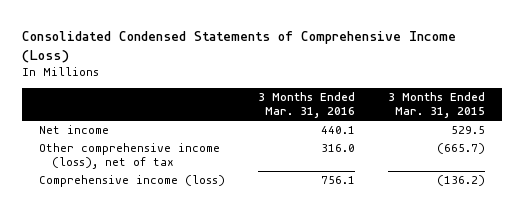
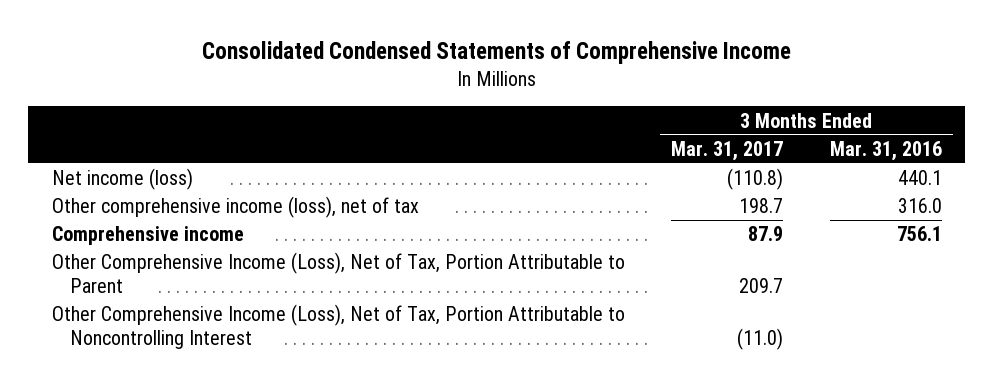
- Consolidated Condensed Statements of Comprehensive Income (Loss)
+ Consolidated Condensed Statements of Comprehensive Income
- | 3 Months Ended Mar. 31, 2016 | 3 Months Ended Mar. 31, 2015
+ | 3 Months Ended Mar. 31, 2017 | 3 Months Ended Mar. 31, 2016
- Net income | 440.1 | 529.5
+ Net income (loss) | (110.8) | 440.1
- Comprehensive income (loss) | 756.1 | (136.2)
+ Comprehensive income | 87.9 | 756.1
+ Other Comprehensive Income (Loss), Net of Tax, Portion Attributable to Parent | 209.7 |
+ Other Comprehensive Income (Loss), Net of Tax, Portion Attributable to Noncontrolling Interest | (11.0) |

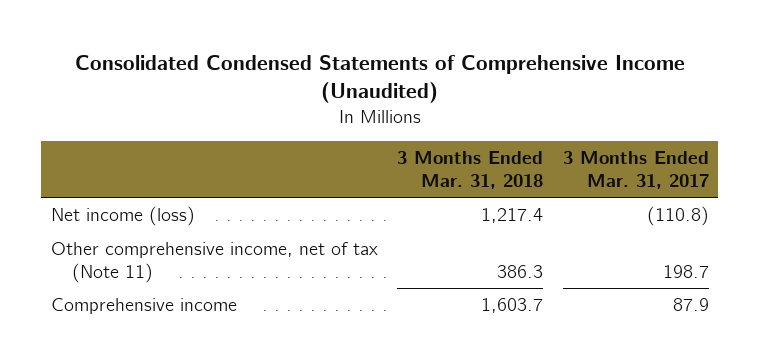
- Consolidated Condensed Statements of Comprehensive Income
+ Consolidated Condensed Statements of Comprehensive Income (Unaudited)
- | 3 Months Ended Mar. 31, 2017 | 3 Months Ended Mar. 31, 2016
+ | 3 Months Ended Mar. 31, 2018 | 3 Months Ended Mar. 31, 2017
- Other comprehensive income (loss), net of tax | 198.7 | 316.0
+ Other comprehensive income, net of tax (Note 11) | 386.3 | 198.7
- Other Comprehensive Income (Loss), Net of Tax, Portion Attributable to Parent | 209.7 |
- Other Comprehensive Income (Loss), Net of Tax, Portion Attributable to Noncontrolling Interest | (11.0) |

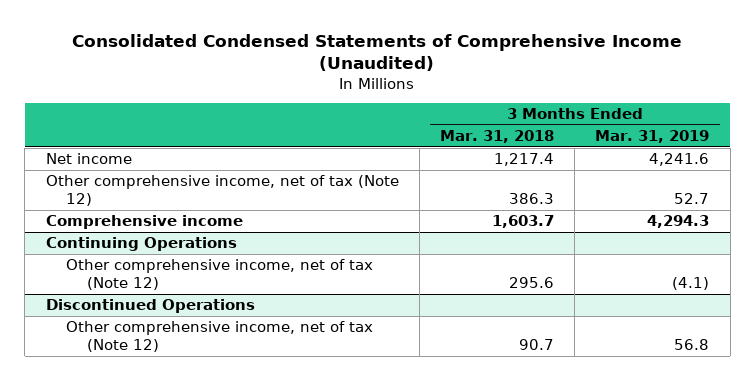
- | 3 Months Ended Mar. 31, 2018 | 3 Months Ended Mar. 31, 2017
+ | 3 Months Ended Mar. 31, 2018 | 3 Months Ended Mar. 31, 2019
- Net income (loss) | 1,217.4 | (110.8)
- Other comprehensive income, net of tax (Note 11) | 386.3 | 198.7
+ Net income | 1,217.4 | 4,241.6
+ Other comprehensive income, net of tax (Note 12) | 386.3 | 52.7
+ Continuing Operations
+ Other comprehensive income, net of tax (Note 12) | 295.6 | (4.1)
+ Discontinued Operations
+ Other comprehensive income, net of tax (Note 12) | 90.7 | 56.8

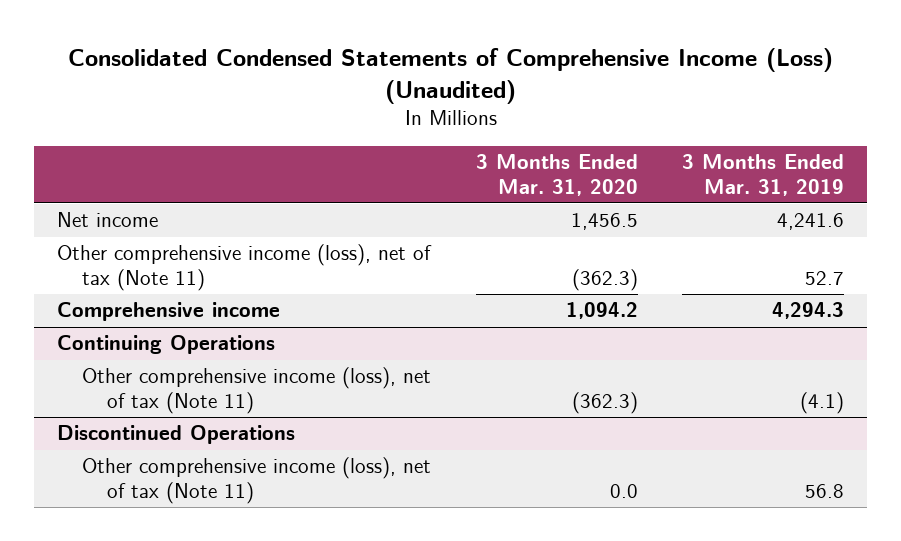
- Consolidated Condensed Statements of Comprehensive Income (Unaudited)
+ Consolidated Condensed Statements of Comprehensive Income (Loss) (Unaudited)
- | 3 Months Ended Mar. 31, 2018 | 3 Months Ended Mar. 31, 2019
+ | 3 Months Ended Mar. 31, 2020 | 3 Months Ended Mar. 31, 2019
- Other comprehensive income, net of tax (Note 12) | 386.3 | 52.7
+ Other comprehensive income (loss), net of tax (Note 11) | (362.3) | 52.7
@ Continuing Operations
- Other comprehensive income, net of tax (Note 12) | 295.6 | (4.1)
+ Other comprehensive income (loss), net of tax (Note 11) | (362.3) | (4.1)
@ Discontinued Operations
- Other comprehensive income, net of tax (Note 12) | 90.7 | 56.8
+ Other comprehensive income (loss), net of tax (Note 11) | 0.0 | 56.8

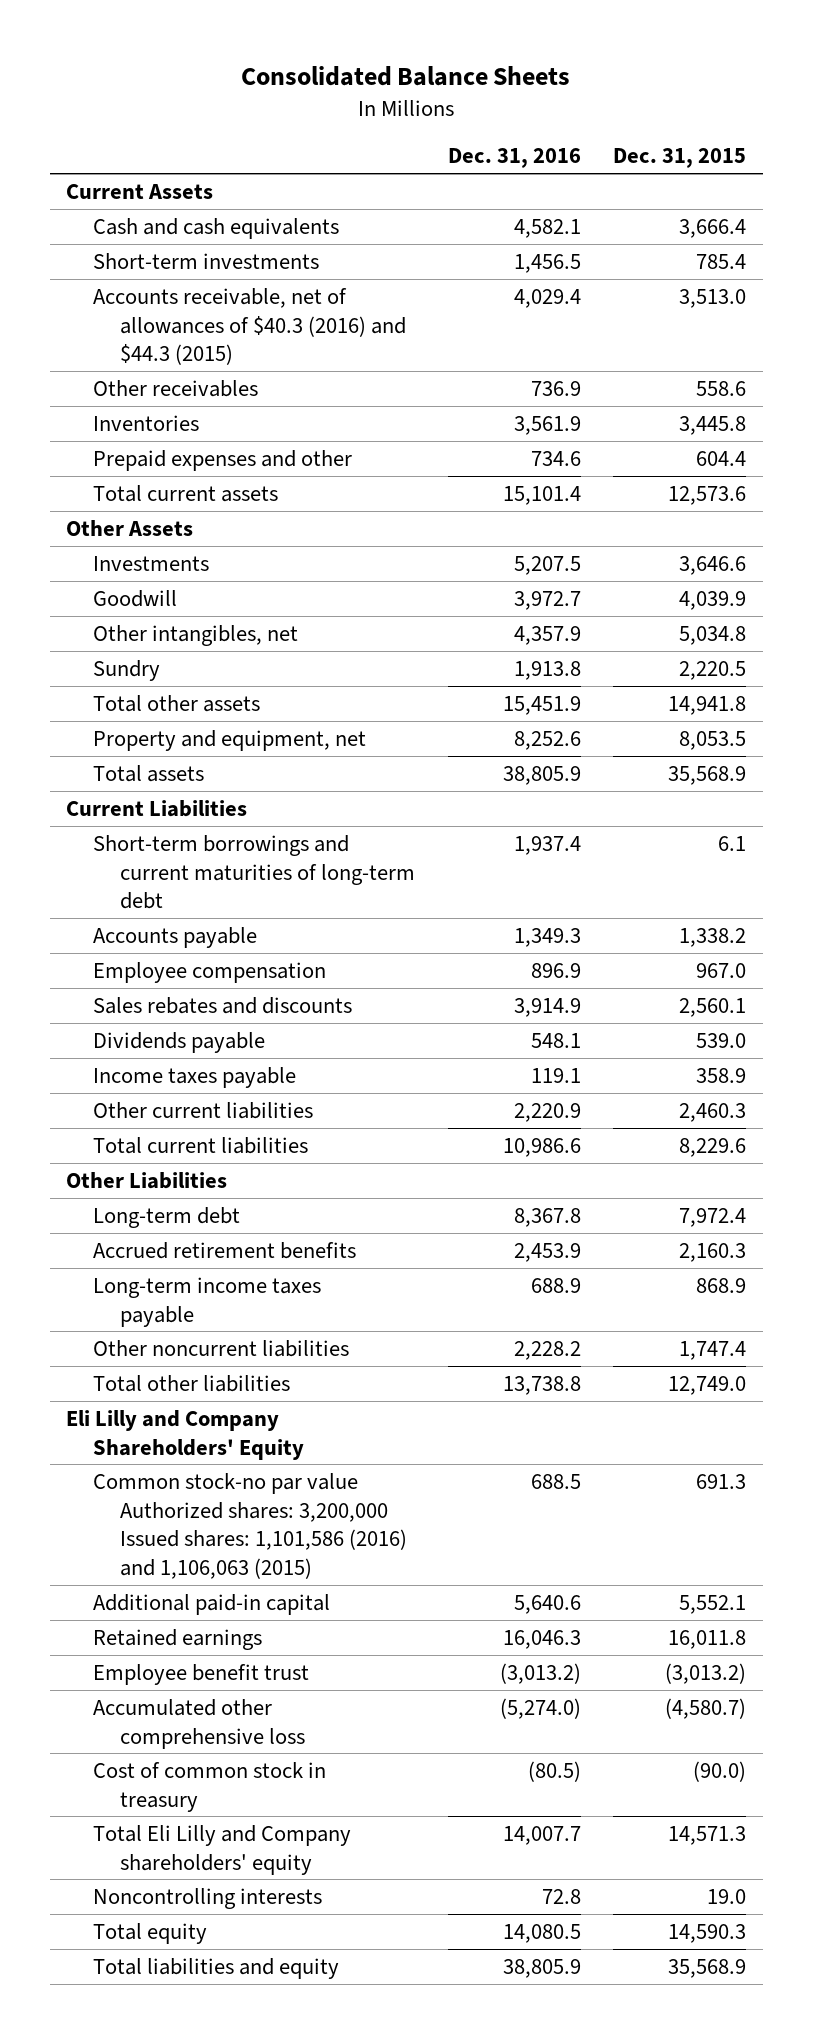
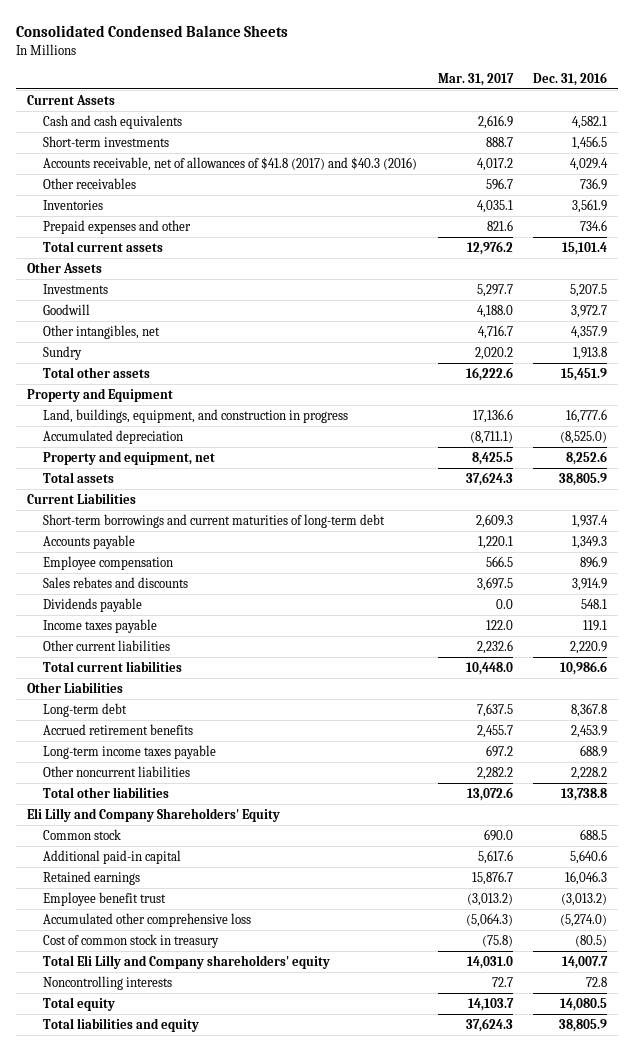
- Consolidated Balance Sheets
+ Consolidated Condensed Balance Sheets
- | Dec. 31, 2016 | Dec. 31, 2015
+ | Mar. 31, 2017 | Dec. 31, 2016
- Accounts receivable, net of allowances of $40.3 (2016) and $44.3 (2015) | 4,029.4 | 3,513.0
+ Accounts receivable, net of allowances of $41.8 (2017) and $40.3 (2016) | 4,017.2 | 4,029.4
+ Property and Equipment
+ Land, buildings, equipment, and construction in progress | 17,136.6 | 16,777.6
+ Accumulated depreciation | (8,711.1) | (8,525.0)
- Common stock-no par value Authorized shares: 3,200,000 Issued shares: 1,101,586 (2016) and 1,106,063 (2015) | 688.5 | 691.3
+ Common stock | 690.0 | 688.5

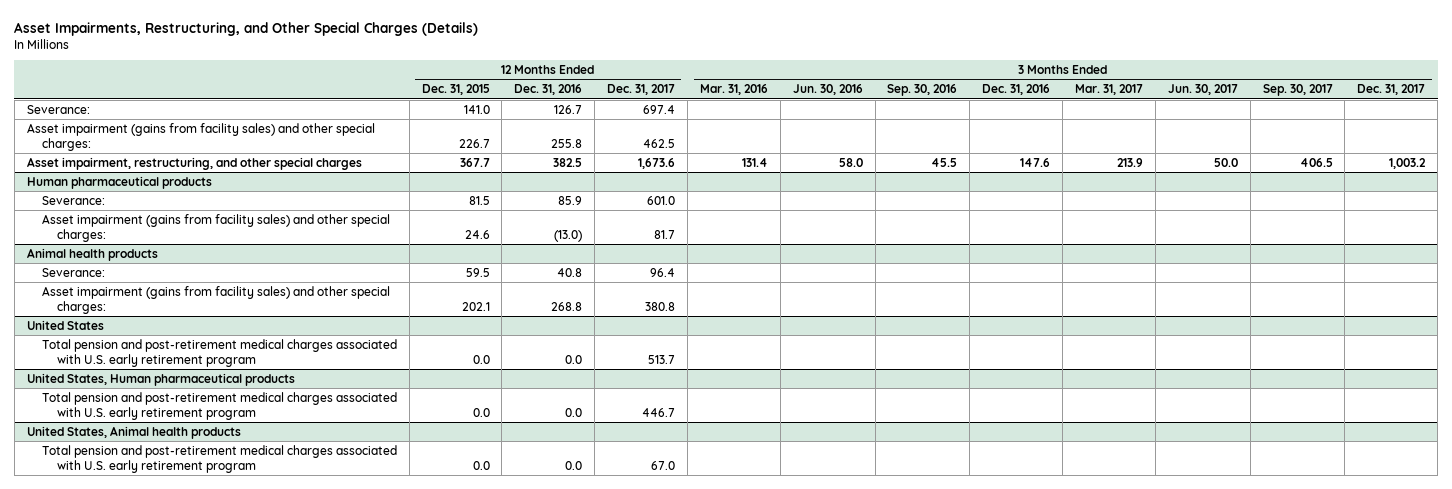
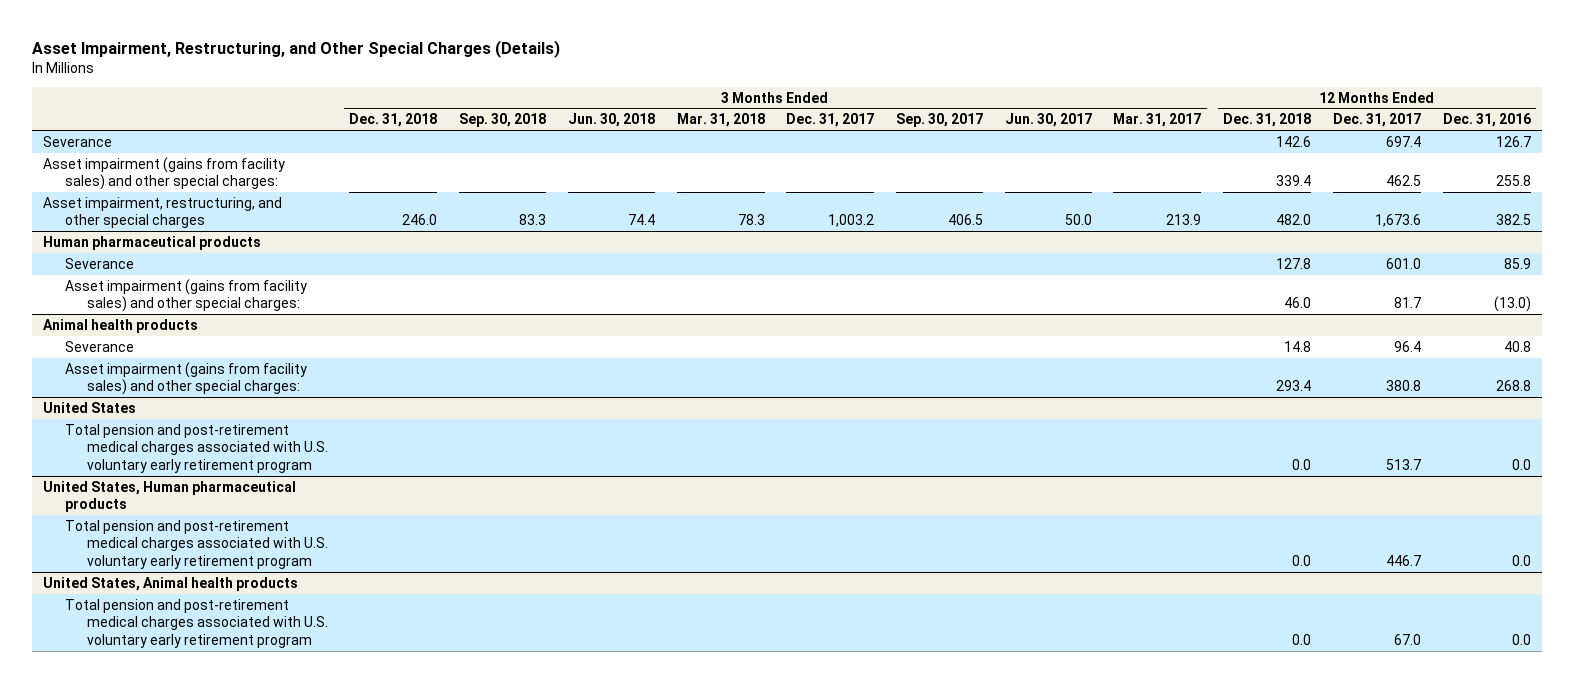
- Asset Impairments, Restructuring, and Other Special Charges (Details)
+ Asset Impairment, Restructuring, and Other Special Charges (Details)
- | 12 Months Ended Dec. 31, 2015 | 12 Months Ended Dec. 31, 2016 | 12 Months Ended Dec. 31, 2017 | 3 Months Ended Mar. 31, 2016 | 3 Months Ended Jun. 30, 2016 | 3 Months Ended Sep. 30, 2016 | 3 Months Ended Dec. 31, 2016 | 3 Months Ended Mar. 31, 2017 | 3 Months Ended Jun. 30, 2017 | 3 Months Ended Sep. 30, 2017 | 3 Months Ended Dec. 31, 2017
+ | 3 Months Ended Dec. 31, 2018 | 3 Months Ended Sep. 30, 2018 | 3 Months Ended Jun. 30, 2018 | 3 Months Ended Mar. 31, 2018 | 3 Months Ended Dec. 31, 2017 | 3 Months Ended Sep. 30, 2017 | 3 Months Ended Jun. 30, 2017 | 3 Months Ended Mar. 31, 2017 | 12 Months Ended Dec. 31, 2018 | 12 Months Ended Dec. 31, 2017 | 12 Months Ended Dec. 31, 2016
- Severance: | 141.0 | 126.7 | 697.4 | | | | | | | |
+ Severance | | | | | | | | | 142.6 | 697.4 | 126.7
@ Human pharmaceutical products
- Severance: | 81.5 | 85.9 | 601.0 | | | | | | | |
+ Severance | | | | | | | | | 127.8 | 601.0 | 85.9
@ Animal health products
- Severance: | 59.5 | 40.8 | 96.4 | | | | | | | |
+ Severance | | | | | | | | | 14.8 | 96.4 | 40.8
@ United States
- Total pension and post-retirement medical charges associated with U.S. early retirement program | 0.0 | 0.0 | 513.7 | | | | | | | |
+ Total pension and post-retirement medical charges associated with U.S. voluntary early retirement program | | | | | | | | | 0.0 | 513.7 | 0.0
@ United States, Human pharmaceutical products
- Total pension and post-retirement medical charges associated with U.S. early retirement program | 0.0 | 0.0 | 446.7 | | | | | | | |
+ Total pension and post-retirement medical charges associated with U.S. voluntary early retirement program | | | | | | | | | 0.0 | 446.7 | 0.0
@ United States, Animal health products
- Total pension and post-retirement medical charges associated with U.S. early retirement program | 0.0 | 0.0 | 67.0 | | | | | | | |
+ Total pension and post-retirement medical charges associated with U.S. voluntary early retirement program | | | | | | | | | 0.0 | 67.0 | 0.0

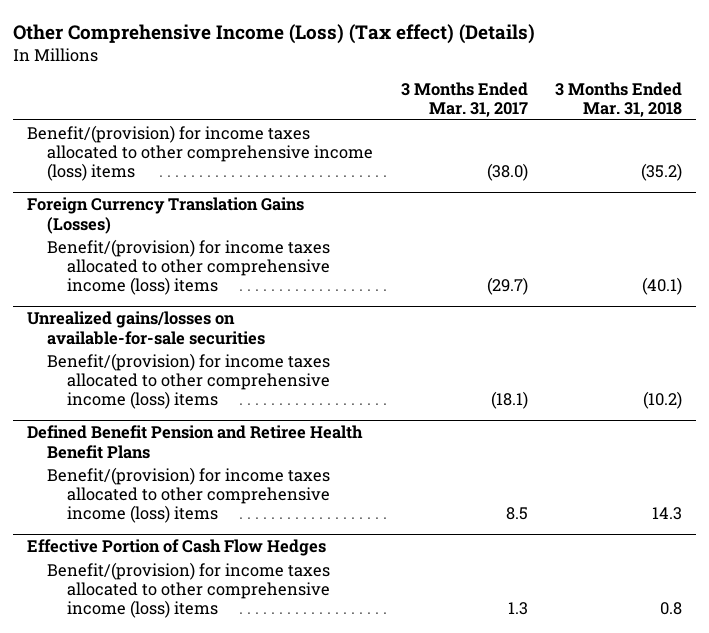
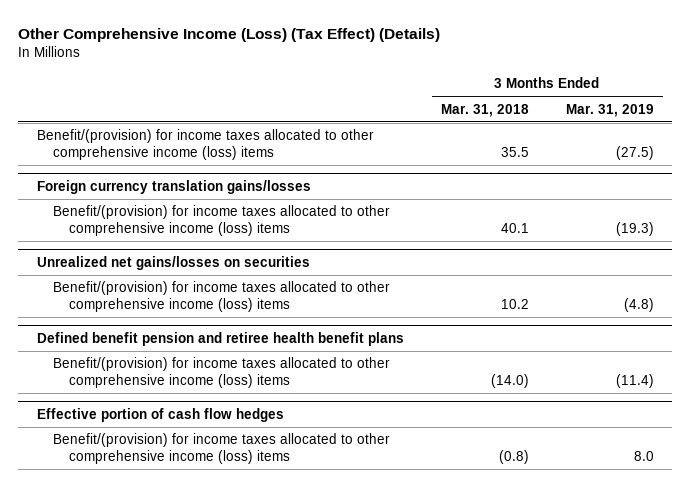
- Other Comprehensive Income (Loss) (Tax effect) (Details)
+ Other Comprehensive Income (Loss) (Tax Effect) (Details)
- | 3 Months Ended Mar. 31, 2017 | 3 Months Ended Mar. 31, 2018
+ | 3 Months Ended Mar. 31, 2018 | 3 Months Ended Mar. 31, 2019
- Benefit/(provision) for income taxes allocated to other comprehensive income (loss) items | (38.0) | (35.2)
- Foreign Currency Translation Gains (Losses)
- Benefit/(provision) for income taxes allocated to other comprehensive income (loss) items | (29.7) | (40.1)
- Unrealized gains/losses on available-for-sale securities
- Benefit/(provision) for income taxes allocated to other comprehensive income (loss) items | (18.1) | (10.2)
- Defined Benefit Pension and Retiree Health Benefit Plans
- Benefit/(provision) for income taxes allocated to other comprehensive income (loss) items | 8.5 | 14.3
- Effective Portion of Cash Flow Hedges
- Benefit/(provision) for income taxes allocated to other comprehensive income (loss) items | 1.3 | 0.8
+ Benefit/(provision) for income taxes allocated to other comprehensive income (loss) items | 35.5 | (27.5)
+ Foreign currency translation gains/losses
+ Benefit/(provision) for income taxes allocated to other comprehensive income (loss) items | 40.1 | (19.3)
+ Unrealized net gains/losses on securities
+ Benefit/(provision) for income taxes allocated to other comprehensive income (loss) items | 10.2 | (4.8)
+ Defined benefit pension and retiree health benefit plans
+ Benefit/(provision) for income taxes allocated to other comprehensive income (loss) items | (14.0) | (11.4)
+ Effective portion of cash flow hedges
+ Benefit/(provision) for income taxes allocated to other comprehensive income (loss) items | (0.8) | 8.0

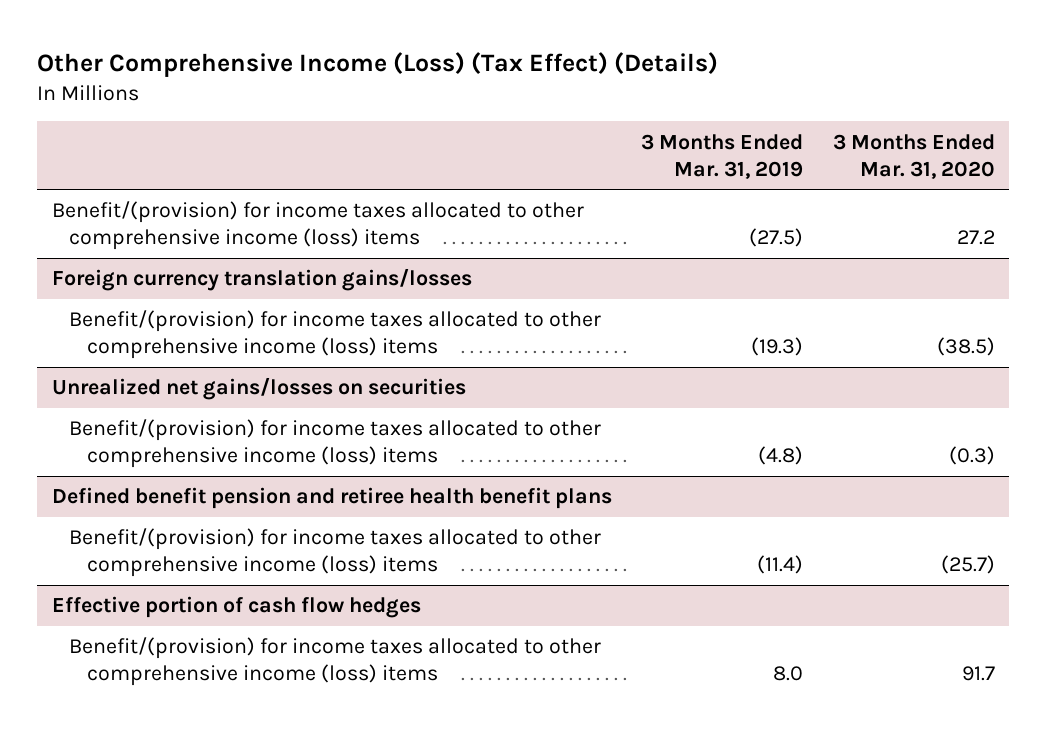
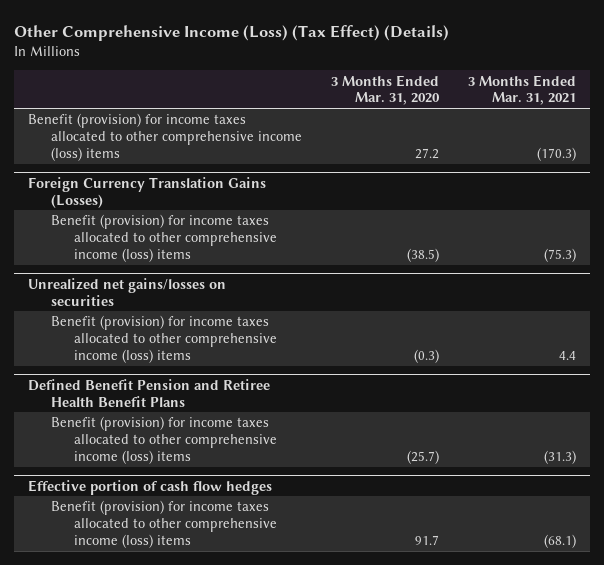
- | 3 Months Ended Mar. 31, 2019 | 3 Months Ended Mar. 31, 2020
+ | 3 Months Ended Mar. 31, 2020 | 3 Months Ended Mar. 31, 2021
- Benefit/(provision) for income taxes allocated to other comprehensive income (loss) items | (27.5) | 27.2
- Foreign currency translation gains/losses
- Benefit/(provision) for income taxes allocated to other comprehensive income (loss) items | (19.3) | (38.5)
+ Benefit (provision) for income taxes allocated to other comprehensive income (loss) items | 27.2 | (170.3)
+ Foreign Currency Translation Gains (Losses)
+ Benefit (provision) for income taxes allocated to other comprehensive income (loss) items | (38.5) | (75.3)
@ Unrealized net gains/losses on securities
- Benefit/(provision) for income taxes allocated to other comprehensive income (loss) items | (4.8) | (0.3)
- Defined benefit pension and retiree health benefit plans
- Benefit/(provision) for income taxes allocated to other comprehensive income (loss) items | (11.4) | (25.7)
@ Unrealized net gains/losses on securities
+ Benefit (provision) for income taxes allocated to other comprehensive income (loss) items | (0.3) | 4.4
+ Defined Benefit Pension and Retiree Health Benefit Plans
+ Benefit (provision) for income taxes allocated to other comprehensive income (loss) items | (25.7) | (31.3)
@ Effective portion of cash flow hedges
- Benefit/(provision) for income taxes allocated to other comprehensive income (loss) items | 8.0 | 91.7
+ Benefit (provision) for income taxes allocated to other comprehensive income (loss) items | 91.7 | (68.1)

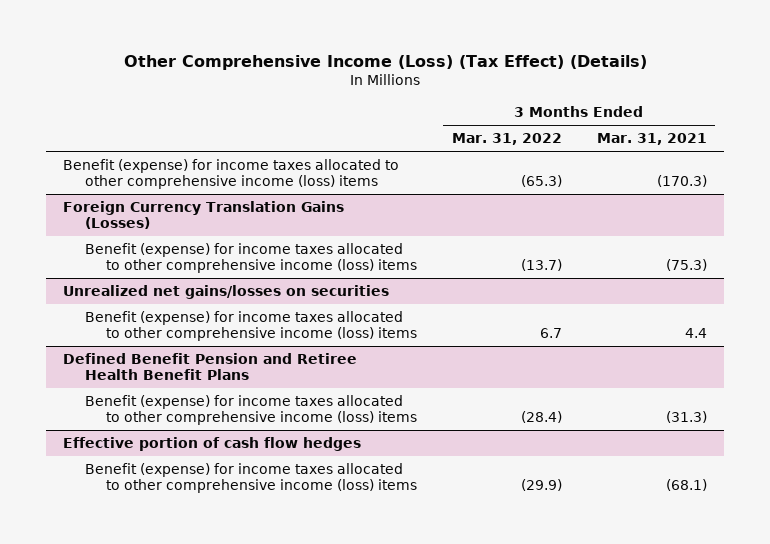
- | 3 Months Ended Mar. 31, 2020 | 3 Months Ended Mar. 31, 2021
+ | 3 Months Ended Mar. 31, 2022 | 3 Months Ended Mar. 31, 2021
- Benefit (provision) for income taxes allocated to other comprehensive income (loss) items | 27.2 | (170.3)
+ Benefit (expense) for income taxes allocated to other comprehensive income (loss) items | (65.3) | (170.3)
@ Foreign Currency Translation Gains (Losses)
- Benefit (provision) for income taxes allocated to other comprehensive income (loss) items | (38.5) | (75.3)
+ Benefit (expense) for income taxes allocated to other comprehensive income (loss) items | (13.7) | (75.3)
@ Unrealized net gains/losses on securities
- Benefit (provision) for income taxes allocated to other comprehensive income (loss) items | (0.3) | 4.4
+ Benefit (expense) for income taxes allocated to other comprehensive income (loss) items | 6.7 | 4.4
@ Defined Benefit Pension and Retiree Health Benefit Plans
- Benefit (provision) for income taxes allocated to other comprehensive income (loss) items | (25.7) | (31.3)
+ Benefit (expense) for income taxes allocated to other comprehensive income (loss) items | (28.4) | (31.3)
@ Effective portion of cash flow hedges
- Benefit (provision) for income taxes allocated to other comprehensive income (loss) items | 91.7 | (68.1)
+ Benefit (expense) for income taxes allocated to other comprehensive income (loss) items | (29.9) | (68.1)

